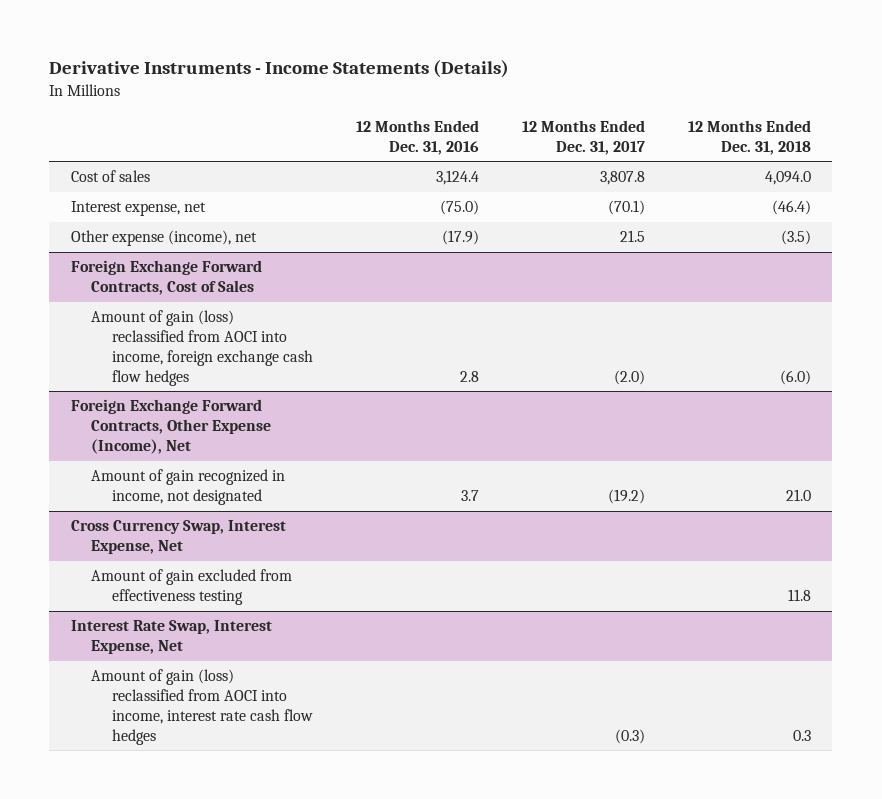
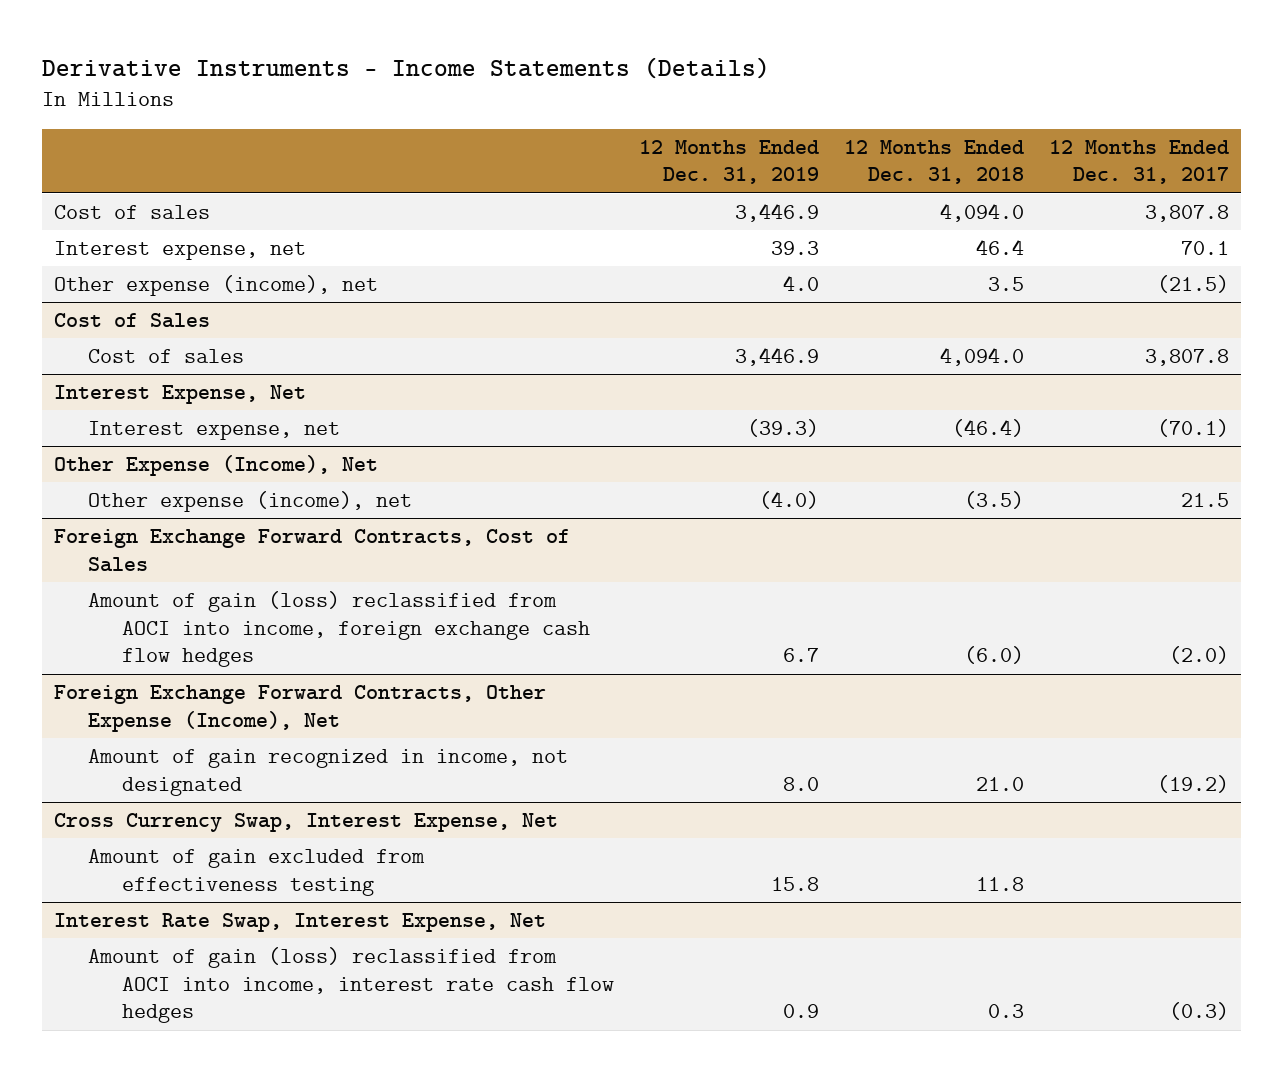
- | 12 Months Ended Dec. 31, 2016 | 12 Months Ended Dec. 31, 2017 | 12 Months Ended Dec. 31, 2018
+ | 12 Months Ended Dec. 31, 2019 | 12 Months Ended Dec. 31, 2018 | 12 Months Ended Dec. 31, 2017
+ Interest expense, net | 39.3 | 46.4 | 70.1
+ Other expense (income), net | 4.0 | 3.5 | (21.5)
+ Cost of Sales
+ Cost of sales | 3,446.9 | 4,094.0 | 3,807.8
+ Interest Expense, Net
+ Other Expense (Income), Net

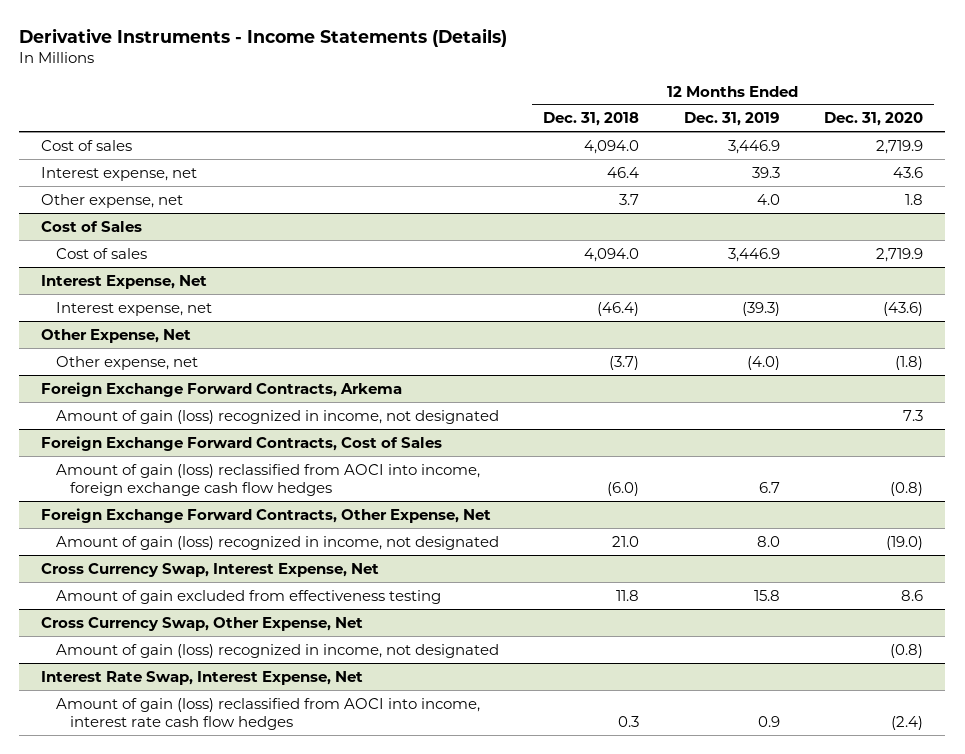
- | 12 Months Ended Dec. 31, 2019 | 12 Months Ended Dec. 31, 2018 | 12 Months Ended Dec. 31, 2017
+ | 12 Months Ended Dec. 31, 2018 | 12 Months Ended Dec. 31, 2019 | 12 Months Ended Dec. 31, 2020
- Other expense (income), net | 4.0 | 3.5 | (21.5)
+ Other expense, net | 3.7 | 4.0 | 1.8
- Other Expense (Income), Net
- Other expense (income), net | (4.0) | (3.5) | 21.5
+ Other Expense, Net
+ Other expense, net | (3.7) | (4.0) | (1.8)
+ Foreign Exchange Forward Contracts, Arkema
+ Amount of gain (loss) recognized in income, not designated | | | 7.3
- Foreign Exchange Forward Contracts, Other Expense (Income), Net
- Amount of gain recognized in income, not designated | 8.0 | 21.0 | (19.2)
+ Foreign Exchange Forward Contracts, Other Expense, Net
+ Amount of gain (loss) recognized in income, not designated | 21.0 | 8.0 | (19.0)
+ Cross Currency Swap, Other Expense, Net
+ Amount of gain (loss) recognized in income, not designated | | | (0.8)

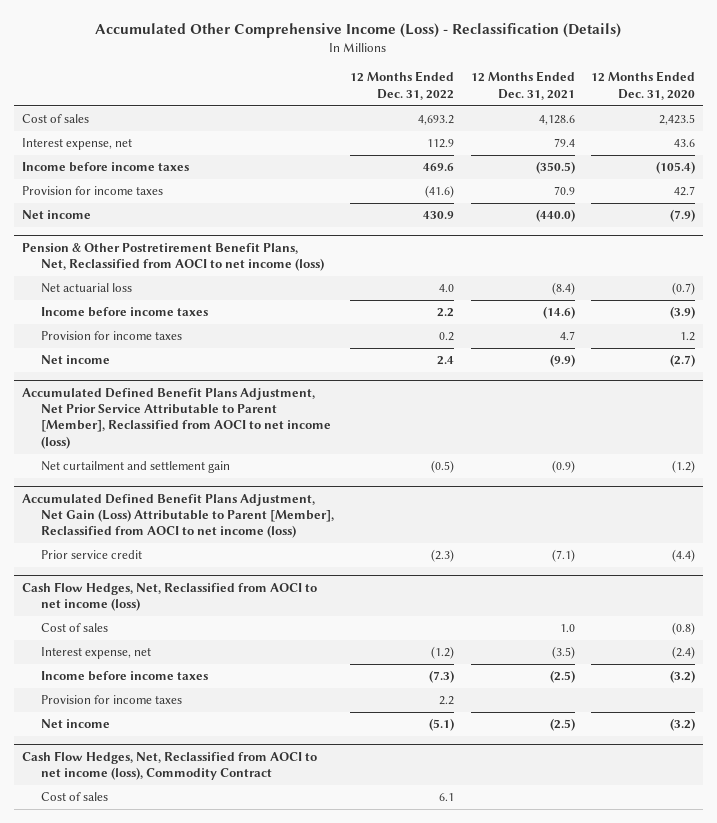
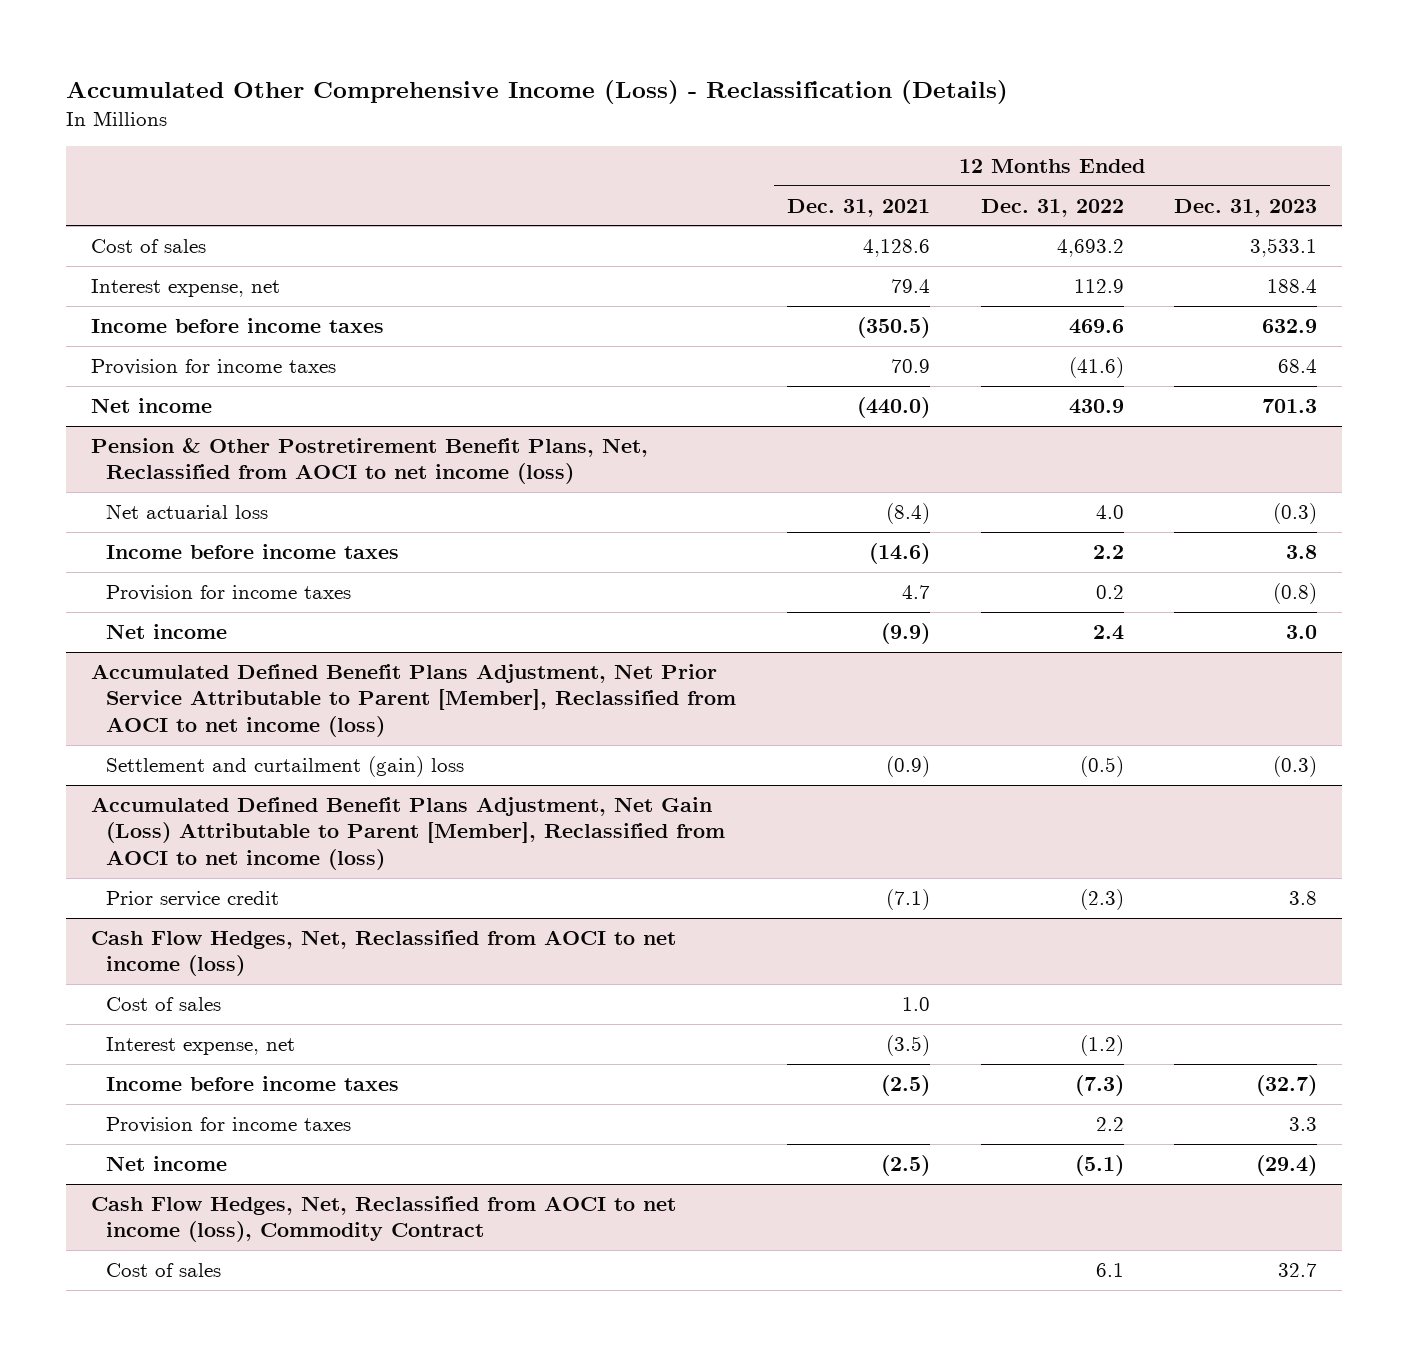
- | 12 Months Ended Dec. 31, 2022 | 12 Months Ended Dec. 31, 2021 | 12 Months Ended Dec. 31, 2020
+ | 12 Months Ended Dec. 31, 2021 | 12 Months Ended Dec. 31, 2022 | 12 Months Ended Dec. 31, 2023
@ Accumulated Defined Benefit Plans Adjustment, Net Prior Service Attributable to Parent [Member], Reclassified from AOCI to net income (loss)
- Net curtailment and settlement gain | (0.5) | (0.9) | (1.2)
+ Settlement and curtailment (gain) loss | (0.9) | (0.5) | (0.3)

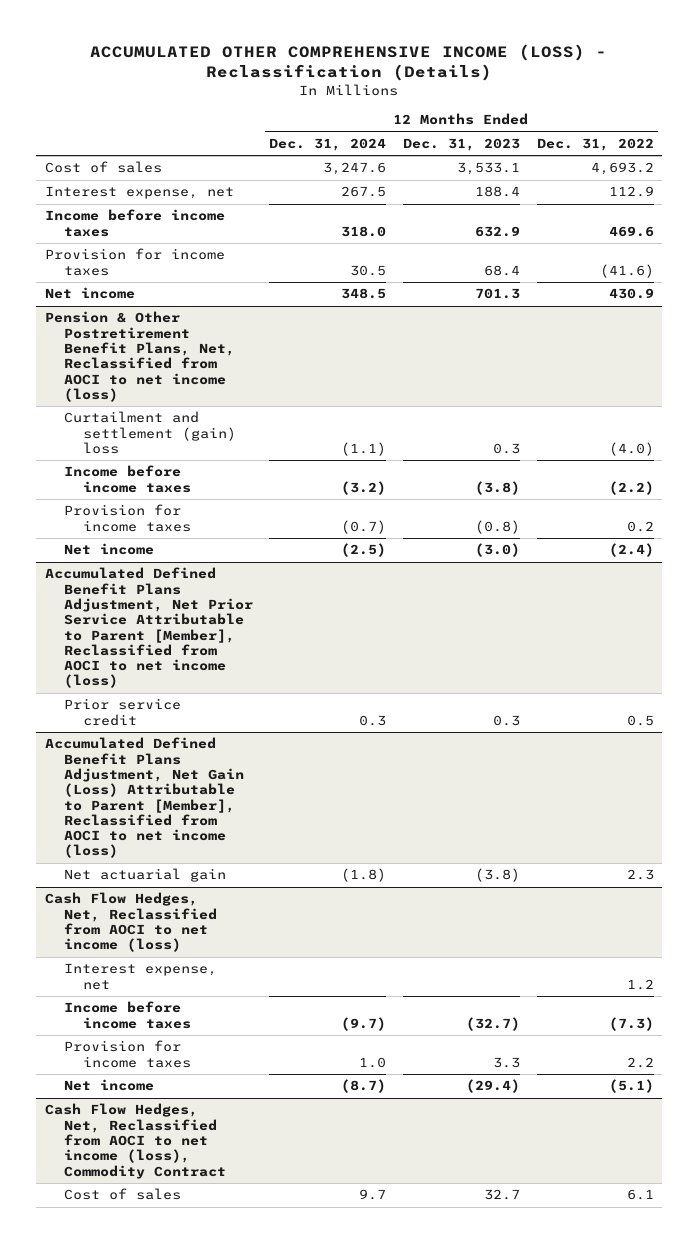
- Accumulated Other Comprehensive Income (Loss) - Reclassification (Details)
+ ACCUMULATED OTHER COMPREHENSIVE INCOME (LOSS) - Reclassification (Details)
- | 12 Months Ended Dec. 31, 2021 | 12 Months Ended Dec. 31, 2022 | 12 Months Ended Dec. 31, 2023
+ | 12 Months Ended Dec. 31, 2024 | 12 Months Ended Dec. 31, 2023 | 12 Months Ended Dec. 31, 2022
@ Pension & Other Postretirement Benefit Plans, Net, Reclassified from AOCI to net income (loss)
- Net actuarial loss | (8.4) | 4.0 | (0.3)
- Income before income taxes | (14.6) | 2.2 | 3.8
+ Curtailment and settlement (gain) loss | (1.1) | 0.3 | (4.0)
+ Income before income taxes | (3.2) | (3.8) | (2.2)
- Net income | (9.9) | 2.4 | 3.0
+ Net income | (2.5) | (3.0) | (2.4)
@ Accumulated Defined Benefit Plans Adjustment, Net Prior Service Attributable to Parent [Member], Reclassified from AOCI to net income (loss)
- Settlement and curtailment (gain) loss | (0.9) | (0.5) | (0.3)
+ Prior service credit | 0.3 | 0.3 | 0.5
@ Accumulated Defined Benefit Plans Adjustment, Net Gain (Loss) Attributable to Parent [Member], Reclassified from AOCI to net income (loss)
- Prior service credit | (7.1) | (2.3) | 3.8
+ Net actuarial gain | (1.8) | (3.8) | 2.3
@ Cash Flow Hedges, Net, Reclassified from AOCI to net income (loss)
- Cost of sales | 1.0 | |
- Interest expense, net | (3.5) | (1.2) |
+ Interest expense, net | | | 1.2

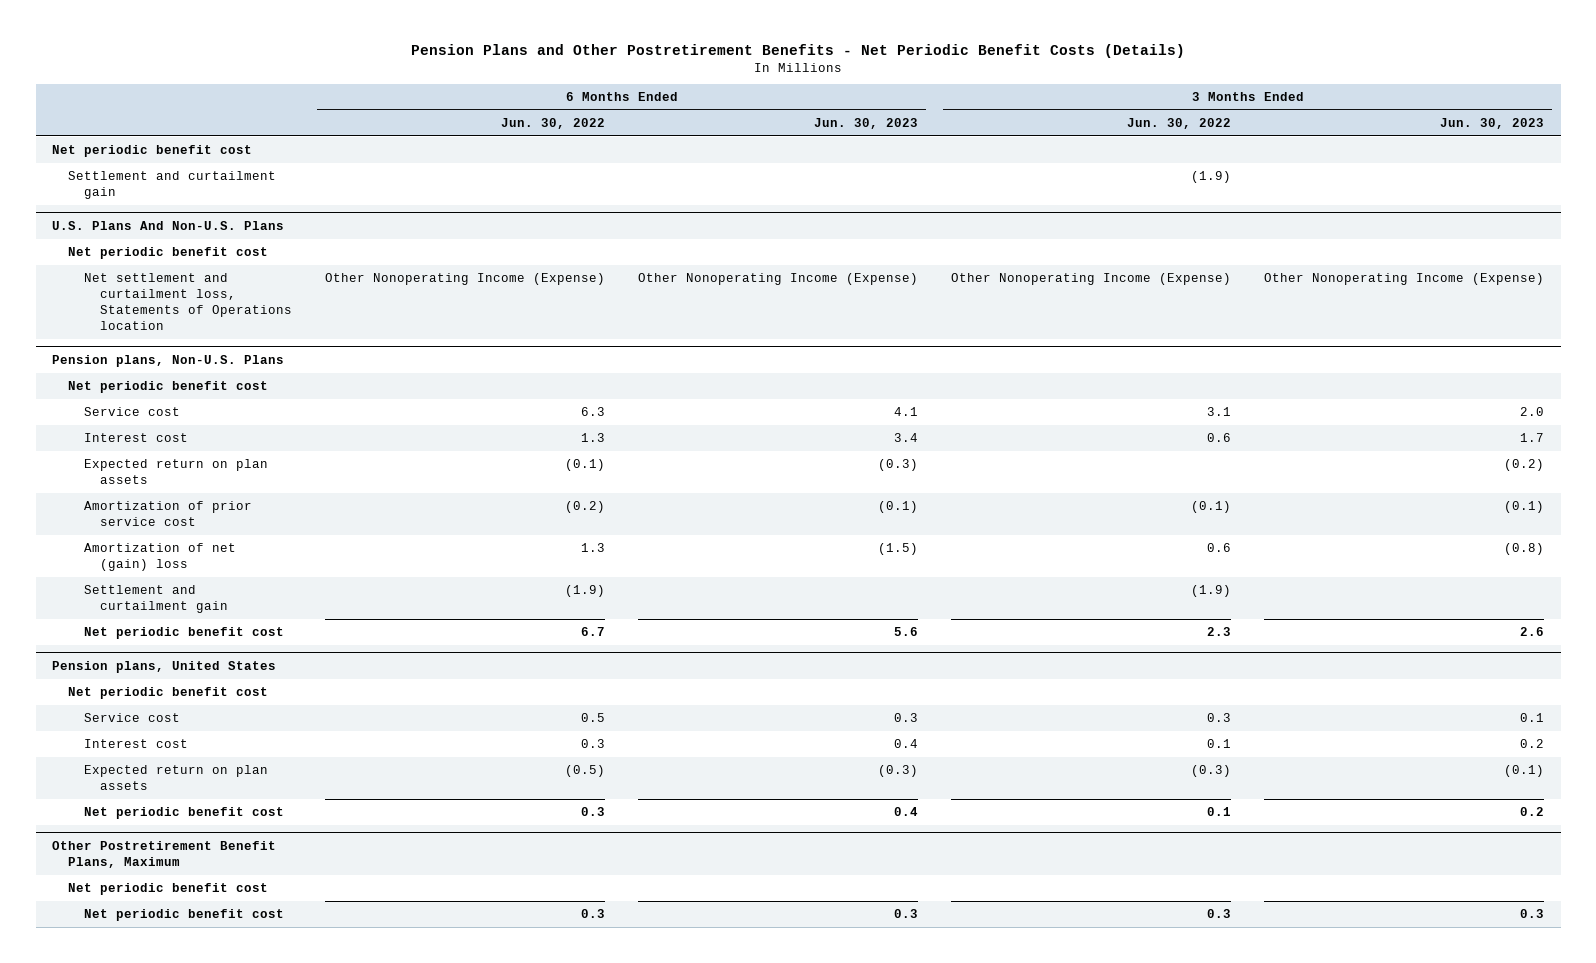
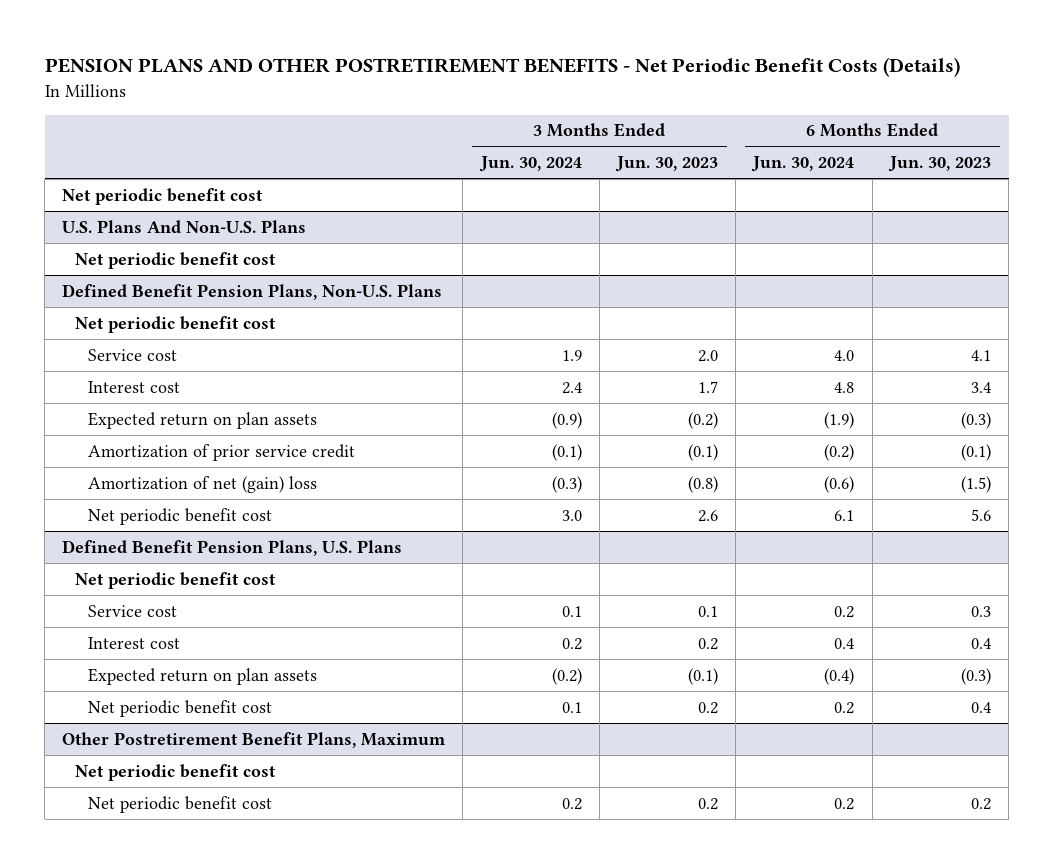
- Pension Plans and Other Postretirement Benefits - Net Periodic Benefit Costs (Details)
+ PENSION PLANS AND OTHER POSTRETIREMENT BENEFITS - Net Periodic Benefit Costs (Details)
- | 6 Months Ended Jun. 30, 2022 | 6 Months Ended Jun. 30, 2023 | 3 Months Ended Jun. 30, 2022 | 3 Months Ended Jun. 30, 2023
+ | 3 Months Ended Jun. 30, 2024 | 3 Months Ended Jun. 30, 2023 | 6 Months Ended Jun. 30, 2024 | 6 Months Ended Jun. 30, 2023
- Settlement and curtailment gain | | | (1.9) |
@ U.S. Plans And Non-U.S. Plans
- Net settlement and curtailment loss, Statements of Operations location | Other Nonoperating Income (Expense) | Other Nonoperating Income (Expense) | Other Nonoperating Income (Expense) | Other Nonoperating Income (Expense)
- Pension plans, Non-U.S. Plans
+ Defined Benefit Pension Plans, Non-U.S. Plans
- Amortization of prior service cost | (0.2) | (0.1) | (0.1) | (0.1)
+ Amortization of prior service credit | (0.1) | (0.1) | (0.2) | (0.1)
- Settlement and curtailment gain | (1.9) | | (1.9) |
- Pension plans, United States
+ Defined Benefit Pension Plans, U.S. Plans
@ Other Postretirement Benefit Plans, Maximum
- Net periodic benefit cost | 0.3 | 0.3 | 0.3 | 0.3
+ Net periodic benefit cost | 0.2 | 0.2 | 0.2 | 0.2

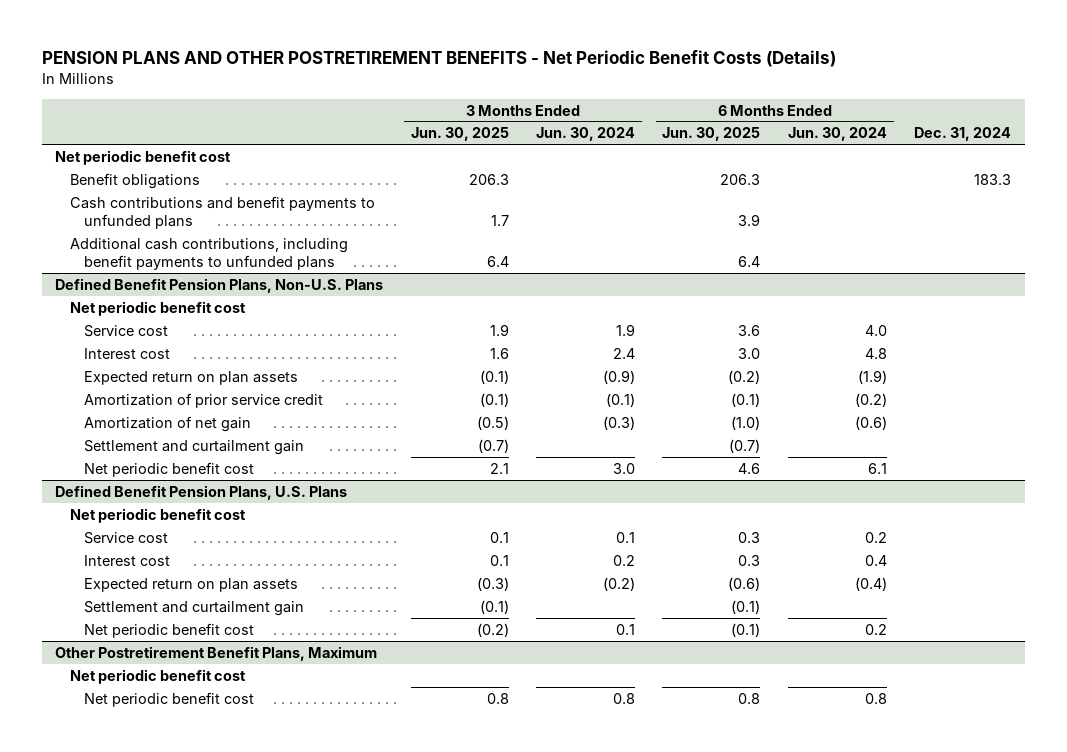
- | 3 Months Ended Jun. 30, 2024 | 3 Months Ended Jun. 30, 2023 | 6 Months Ended Jun. 30, 2024 | 6 Months Ended Jun. 30, 2023
+ | 3 Months Ended Jun. 30, 2025 | 3 Months Ended Jun. 30, 2024 | 6 Months Ended Jun. 30, 2025 | 6 Months Ended Jun. 30, 2024 | Dec. 31, 2024
- U.S. Plans And Non-U.S. Plans
- Net periodic benefit cost
+ Benefit obligations | 206.3 | | 206.3 | | 183.3
+ Cash contributions and benefit payments to unfunded plans | 1.7 | | 3.9 | |
+ Additional cash contributions, including benefit payments to unfunded plans | 6.4 | | 6.4 | |
@ Defined Benefit Pension Plans, Non-U.S. Plans
- Amortization of net (gain) loss | (0.3) | (0.8) | (0.6) | (1.5)
+ Amortization of net gain | (0.5) | (0.3) | (1.0) | (0.6) |
+ Settlement and curtailment gain | (0.7) | | (0.7) | |
@ Defined Benefit Pension Plans, U.S. Plans
+ Settlement and curtailment gain | (0.1) | | (0.1) | |
@ Other Postretirement Benefit Plans, Maximum
- Net periodic benefit cost | 0.2 | 0.2 | 0.2 | 0.2
+ Net periodic benefit cost | 0.8 | 0.8 | 0.8 | 0.8 |

